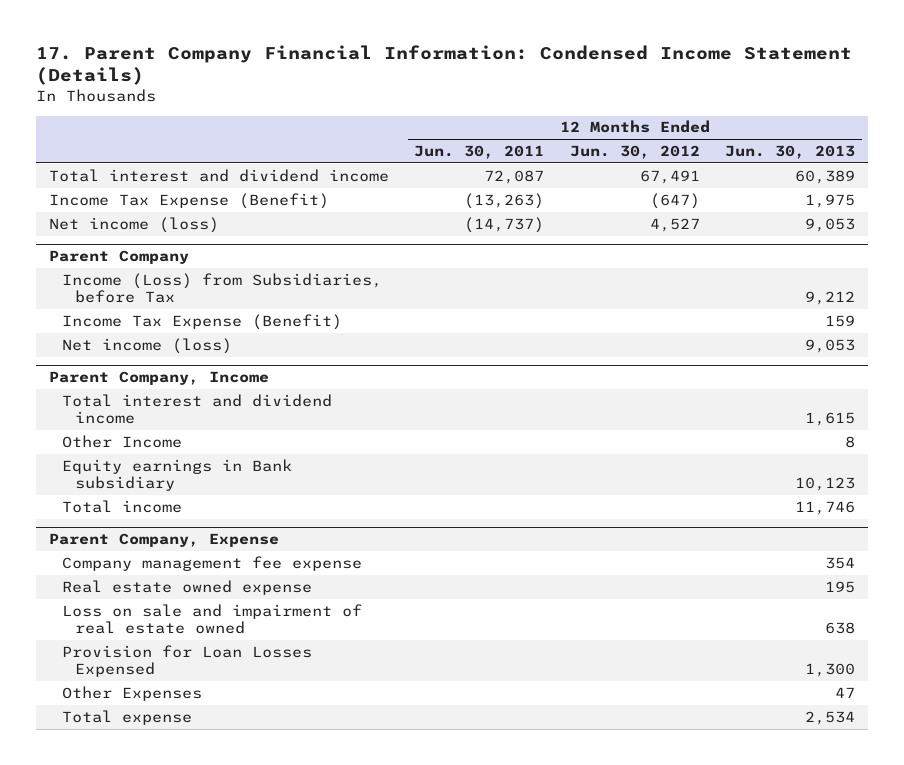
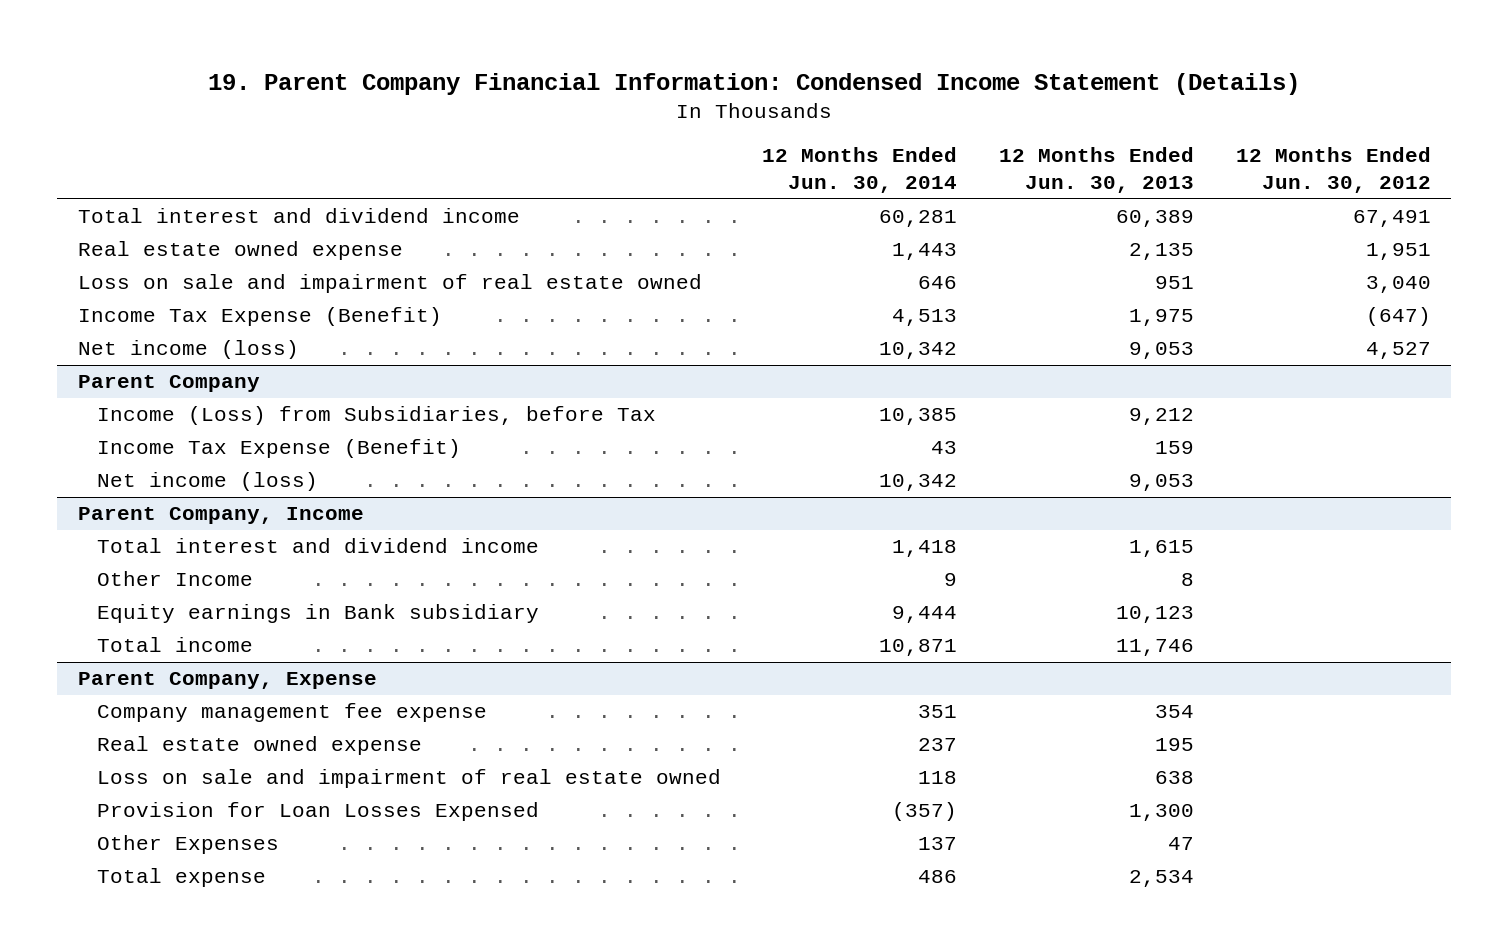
- 17. Parent Company Financial Information: Condensed Income Statement (Details)
+ 19. Parent Company Financial Information: Condensed Income Statement (Details)
- | 12 Months Ended Jun. 30, 2011 | 12 Months Ended Jun. 30, 2012 | 12 Months Ended Jun. 30, 2013
+ | 12 Months Ended Jun. 30, 2014 | 12 Months Ended Jun. 30, 2013 | 12 Months Ended Jun. 30, 2012
+ Real estate owned expense | 1,443 | 2,135 | 1,951
+ Loss on sale and impairment of real estate owned | 646 | 951 | 3,040

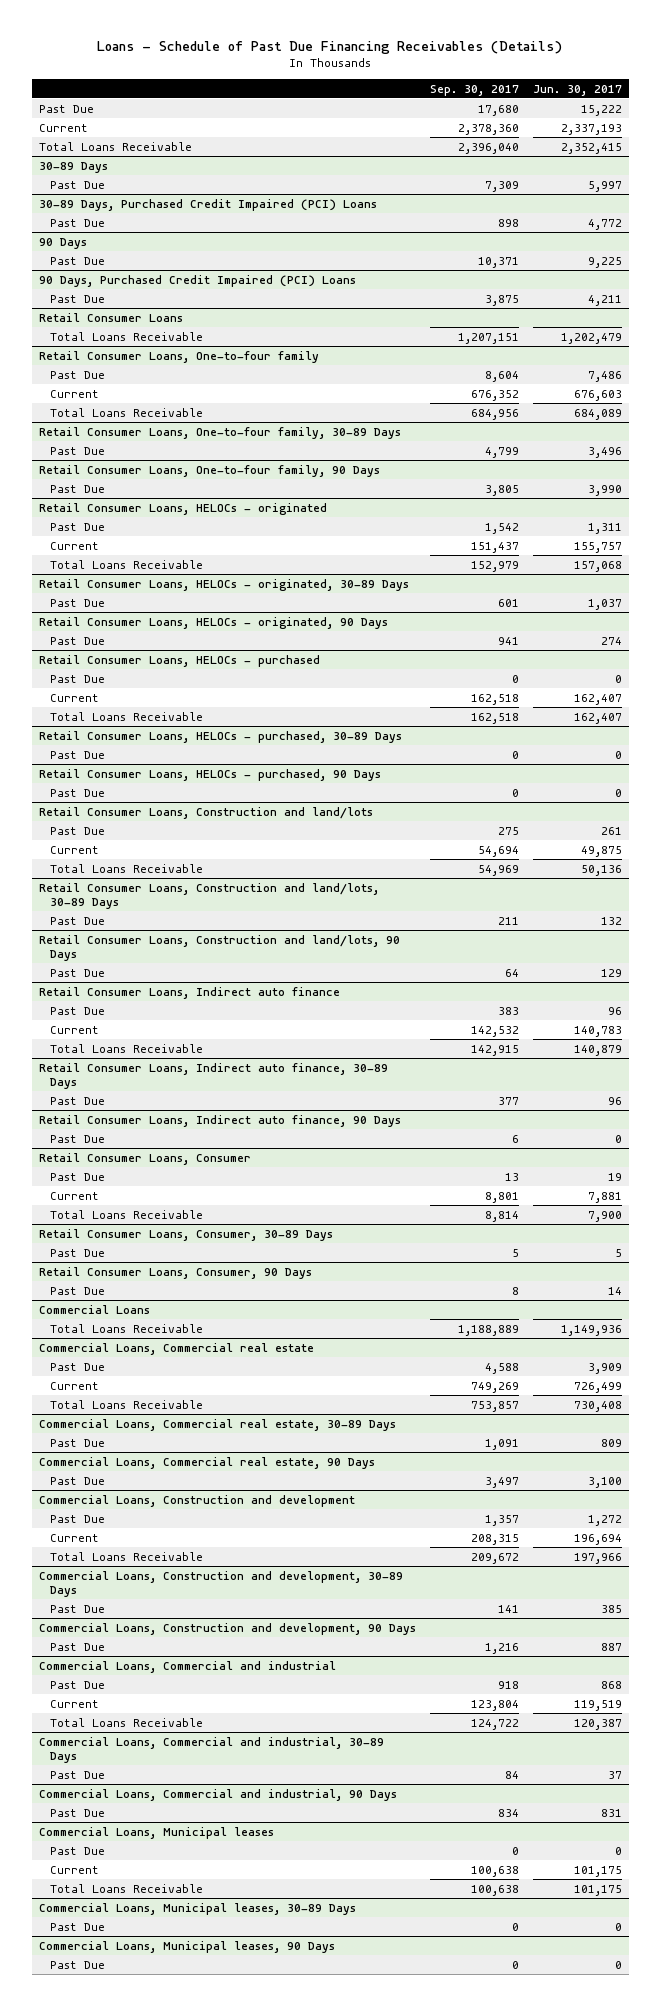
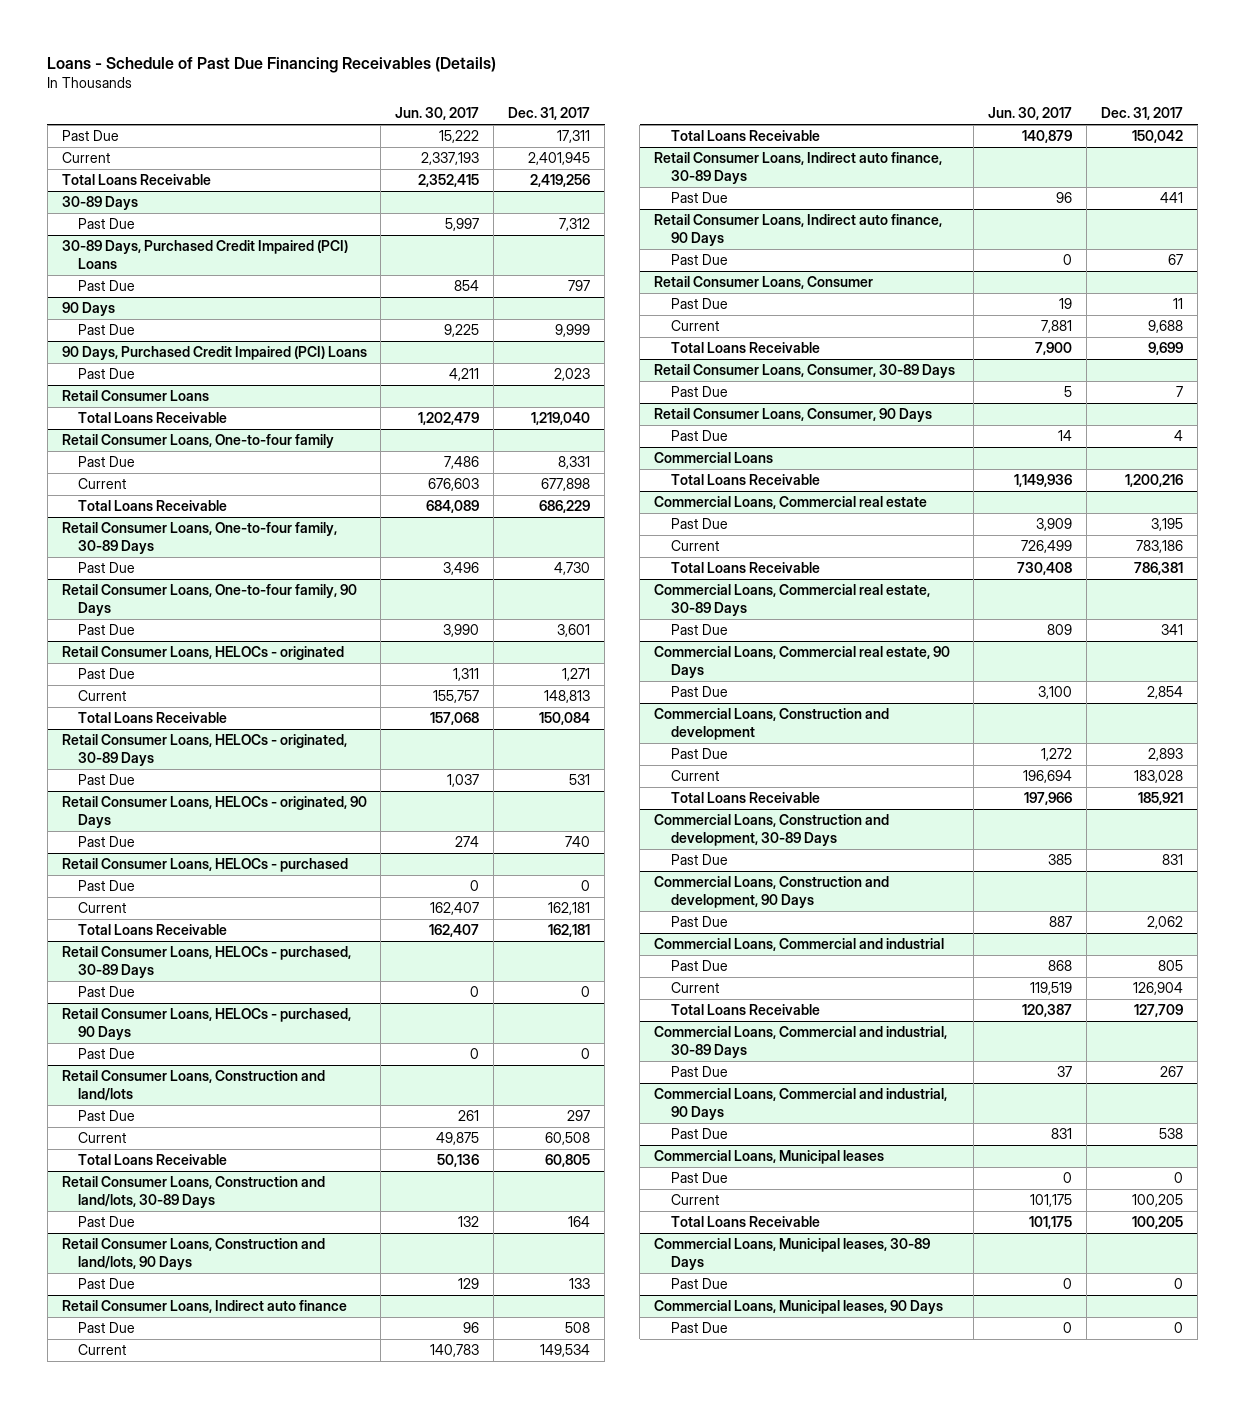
- | Sep. 30, 2017 | Jun. 30, 2017
+ | Jun. 30, 2017 | Dec. 31, 2017
@ 30-89 Days, Purchased Credit Impaired (PCI) Loans
- Past Due | 898 | 4,772
+ Past Due | 854 | 797

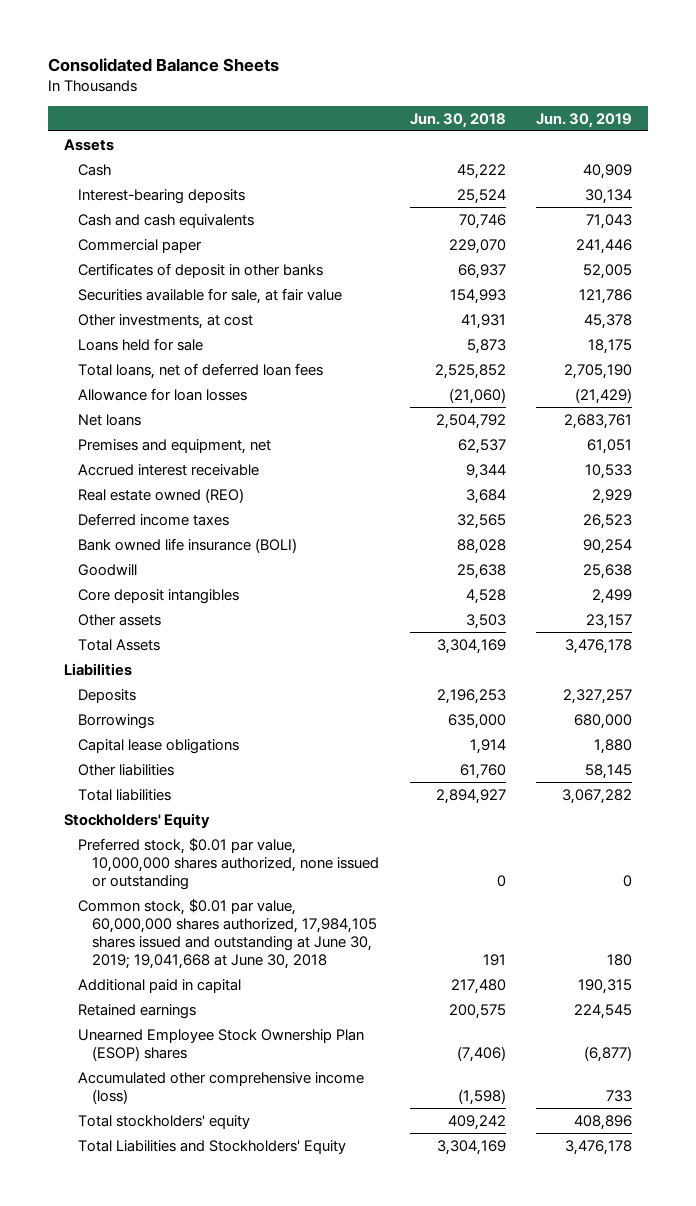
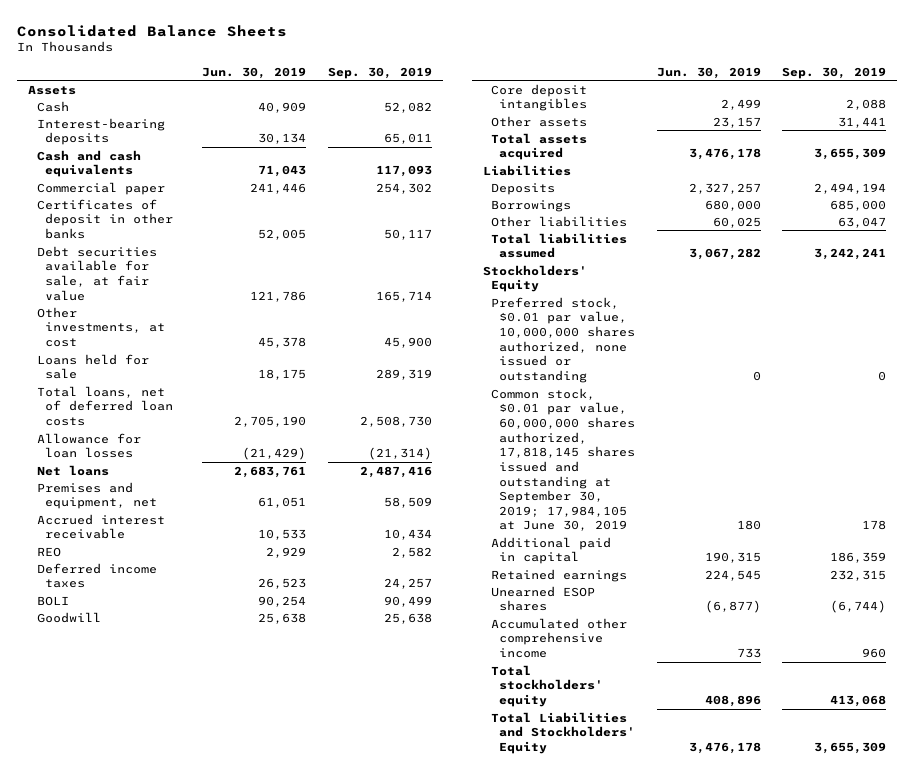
- | Jun. 30, 2018 | Jun. 30, 2019
+ | Jun. 30, 2019 | Sep. 30, 2019
- Securities available for sale, at fair value | 154,993 | 121,786
+ Debt securities available for sale, at fair value | 121,786 | 165,714
- Total loans, net of deferred loan fees | 2,525,852 | 2,705,190
+ Total loans, net of deferred loan costs | 2,705,190 | 2,508,730
- Real estate owned (REO) | 3,684 | 2,929
+ REO | 2,929 | 2,582
- Bank owned life insurance (BOLI) | 88,028 | 90,254
+ BOLI | 90,254 | 90,499
- Total Assets | 3,304,169 | 3,476,178
+ Total assets acquired | 3,476,178 | 3,655,309
- Capital lease obligations | 1,914 | 1,880
- Other liabilities | 61,760 | 58,145
- Total liabilities | 2,894,927 | 3,067,282
+ Other liabilities | 60,025 | 63,047
+ Total liabilities assumed | 3,067,282 | 3,242,241
- Common stock, $0.01 par value, 60,000,000 shares authorized, 17,984,105 shares issued and outstanding at June 30, 2019; 19,041,668 at June 30, 2018 | 191 | 180
+ Common stock, $0.01 par value, 60,000,000 shares authorized, 17,818,145 shares issued and outstanding at September 30, 2019; 17,984,105 at June 30, 2019 | 180 | 178
- Unearned Employee Stock Ownership Plan (ESOP) shares | (7,406) | (6,877)
- Accumulated other comprehensive income (loss) | (1,598) | 733
+ Unearned ESOP shares | (6,877) | (6,744)
+ Accumulated other comprehensive income | 733 | 960

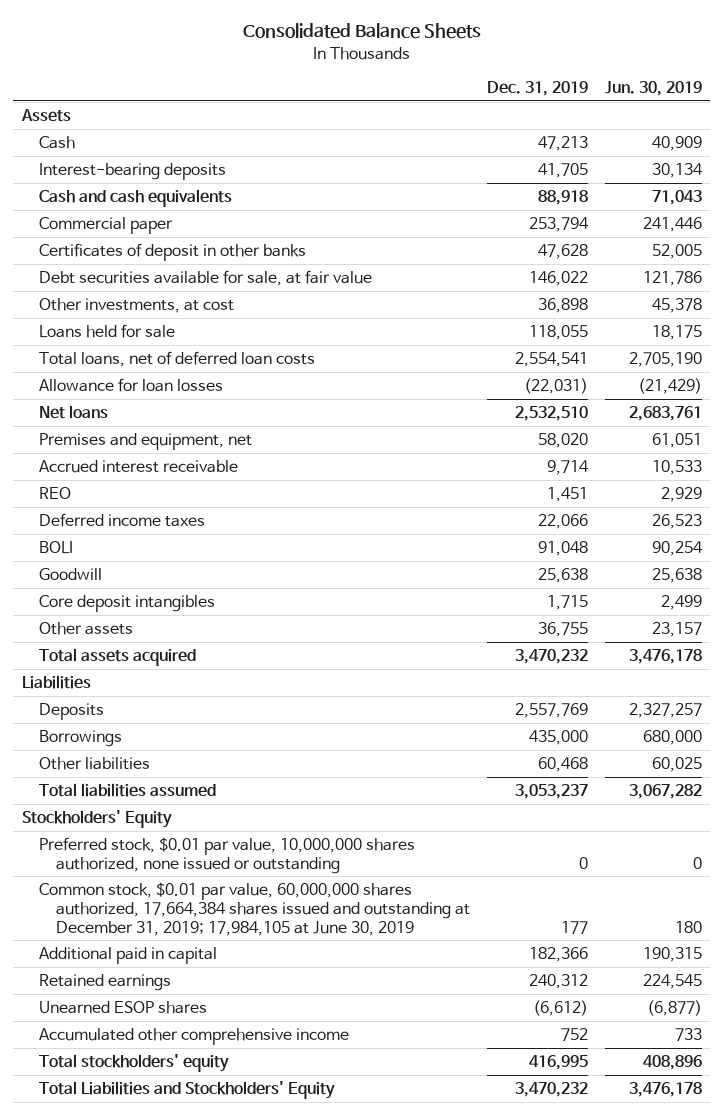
- | Jun. 30, 2019 | Sep. 30, 2019
+ | Dec. 31, 2019 | Jun. 30, 2019
- Common stock, $0.01 par value, 60,000,000 shares authorized, 17,818,145 shares issued and outstanding at September 30, 2019; 17,984,105 at June 30, 2019 | 180 | 178
+ Common stock, $0.01 par value, 60,000,000 shares authorized, 17,664,384 shares issued and outstanding at December 31, 2019; 17,984,105 at June 30, 2019 | 177 | 180

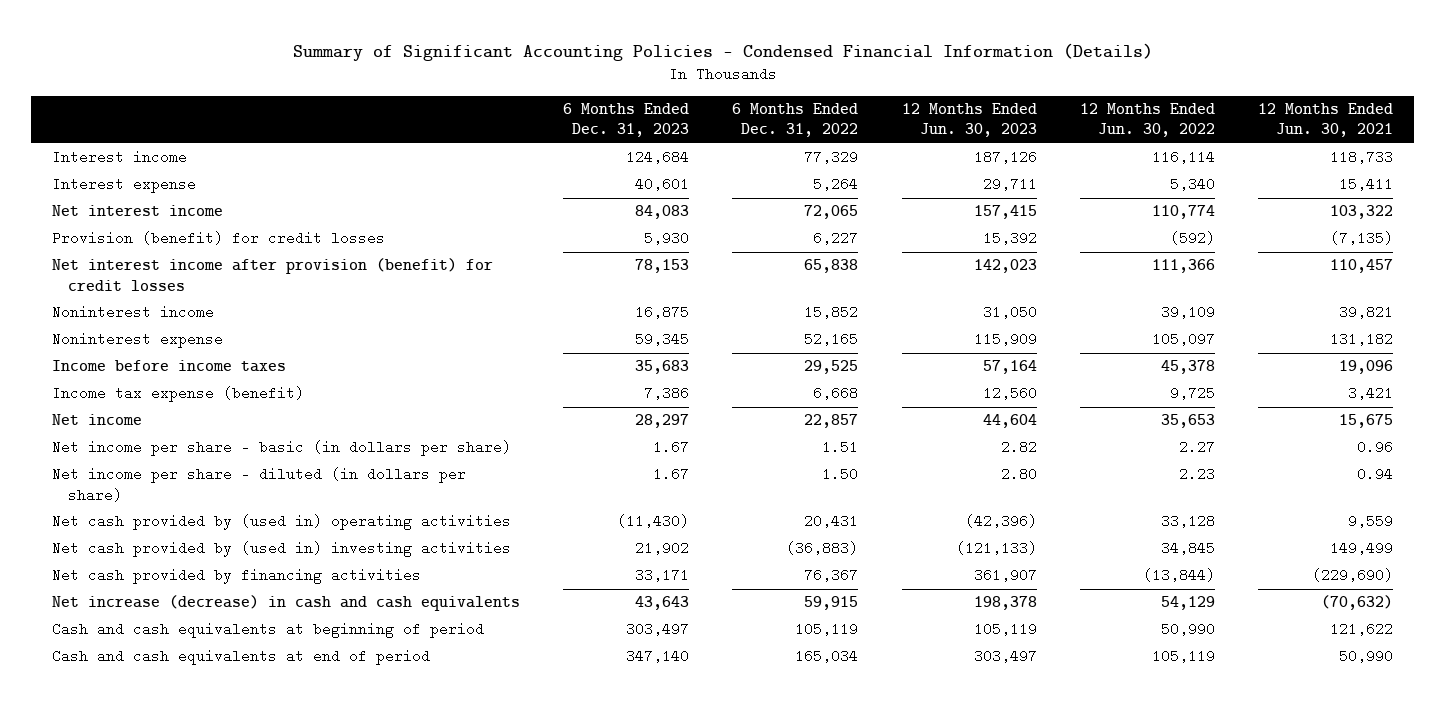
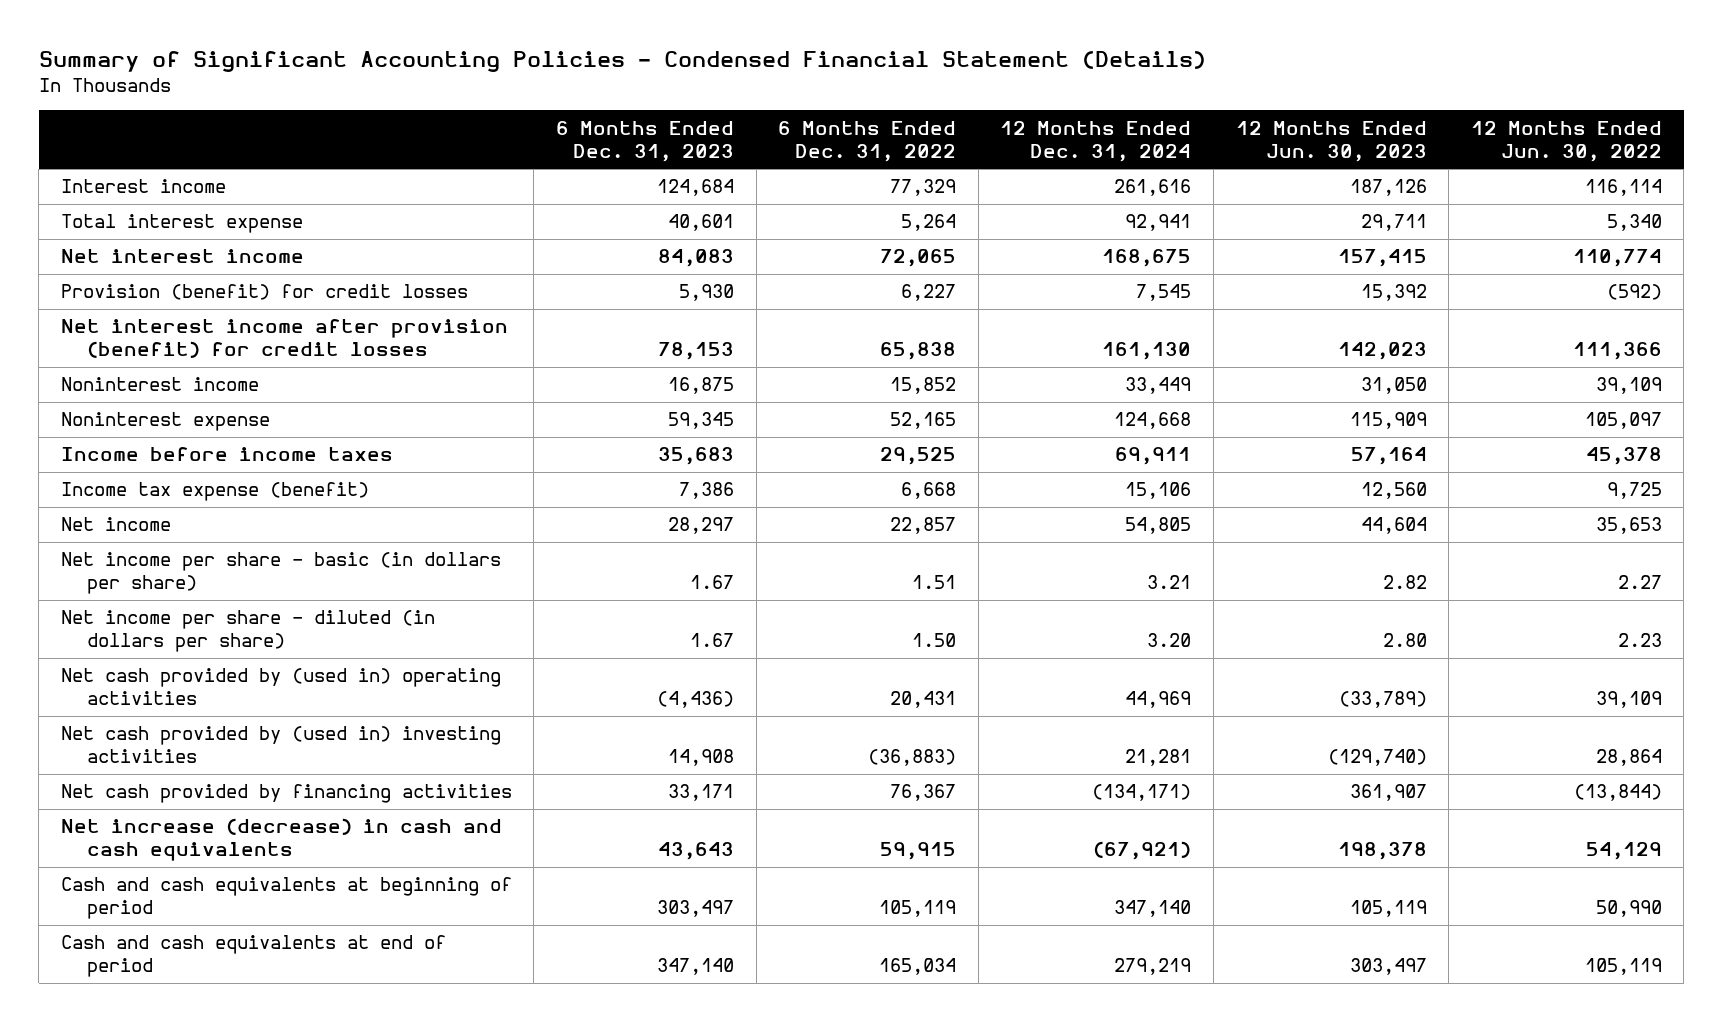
- Summary of Significant Accounting Policies - Condensed Financial Information (Details)
+ Summary of Significant Accounting Policies - Condensed Financial Statement (Details)
- | 6 Months Ended Dec. 31, 2023 | 6 Months Ended Dec. 31, 2022 | 12 Months Ended Jun. 30, 2023 | 12 Months Ended Jun. 30, 2022 | 12 Months Ended Jun. 30, 2021
+ | 6 Months Ended Dec. 31, 2023 | 6 Months Ended Dec. 31, 2022 | 12 Months Ended Dec. 31, 2024 | 12 Months Ended Jun. 30, 2023 | 12 Months Ended Jun. 30, 2022
- Interest expense | 40,601 | 5,264 | 29,711 | 5,340 | 15,411
+ Total interest expense | 40,601 | 5,264 | 92,941 | 29,711 | 5,340
- Net cash provided by (used in) operating activities | (11,430) | 20,431 | (42,396) | 33,128 | 9,559
- Net cash provided by (used in) investing activities | 21,902 | (36,883) | (121,133) | 34,845 | 149,499
+ Net cash provided by (used in) operating activities | (4,436) | 20,431 | 44,969 | (33,789) | 39,109
+ Net cash provided by (used in) investing activities | 14,908 | (36,883) | 21,281 | (129,740) | 28,864

